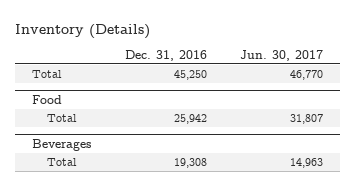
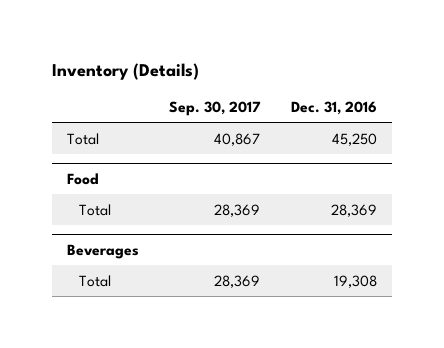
- | Dec. 31, 2016 | Jun. 30, 2017
+ | Sep. 30, 2017 | Dec. 31, 2016
@ Food
- Total | 25,942 | 31,807
+ Total | 28,369 | 28,369

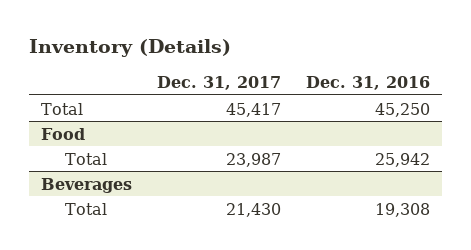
- | Sep. 30, 2017 | Dec. 31, 2016
+ | Dec. 31, 2017 | Dec. 31, 2016
@ Food
- Total | 28,369 | 28,369
+ Total | 23,987 | 25,942

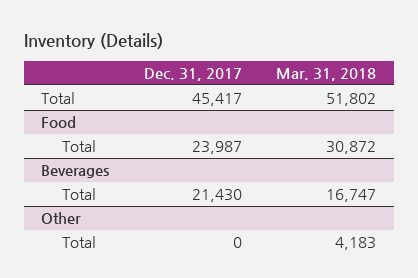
- | Dec. 31, 2017 | Dec. 31, 2016
+ | Dec. 31, 2017 | Mar. 31, 2018
+ Other
+ Total | 0 | 4,183

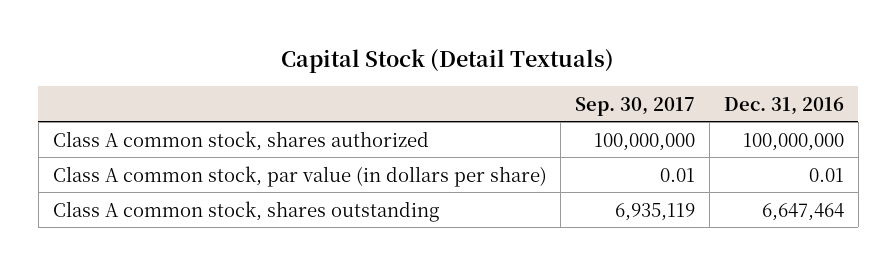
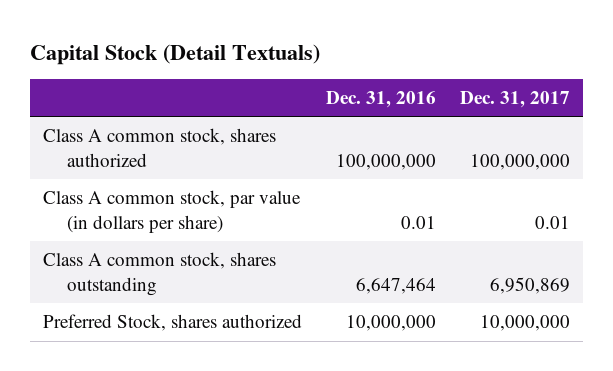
- | Sep. 30, 2017 | Dec. 31, 2016
+ | Dec. 31, 2016 | Dec. 31, 2017
+ Preferred Stock, shares authorized | 10,000,000 | 10,000,000

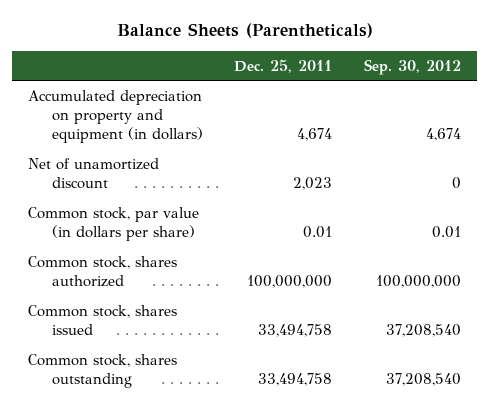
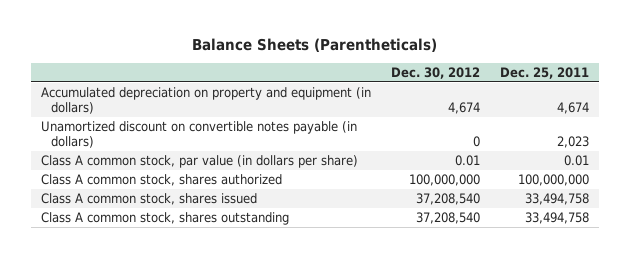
- | Dec. 25, 2011 | Sep. 30, 2012
+ | Dec. 30, 2012 | Dec. 25, 2011
- Net of unamortized discount | 2,023 | 0
- Common stock, par value (in dollars per share) | 0.01 | 0.01
- Common stock, shares authorized | 100,000,000 | 100,000,000
- Common stock, shares issued | 33,494,758 | 37,208,540
- Common stock, shares outstanding | 33,494,758 | 37,208,540
+ Unamortized discount on convertible notes payable (in dollars) | 0 | 2,023
+ Class A common stock, par value (in dollars per share) | 0.01 | 0.01
+ Class A common stock, shares authorized | 100,000,000 | 100,000,000
+ Class A common stock, shares issued | 37,208,540 | 33,494,758
+ Class A common stock, shares outstanding | 37,208,540 | 33,494,758

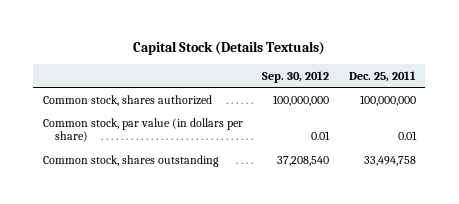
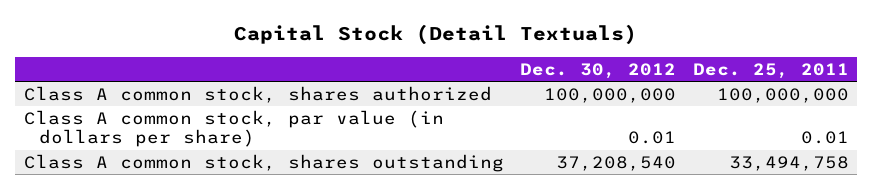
- Capital Stock (Details Textuals)
+ Capital Stock (Detail Textuals)
- | Sep. 30, 2012 | Dec. 25, 2011
+ | Dec. 30, 2012 | Dec. 25, 2011
- Common stock, shares authorized | 100,000,000 | 100,000,000
- Common stock, par value (in dollars per share) | 0.01 | 0.01
- Common stock, shares outstanding | 37,208,540 | 33,494,758
+ Class A common stock, shares authorized | 100,000,000 | 100,000,000
+ Class A common stock, par value (in dollars per share) | 0.01 | 0.01
+ Class A common stock, shares outstanding | 37,208,540 | 33,494,758

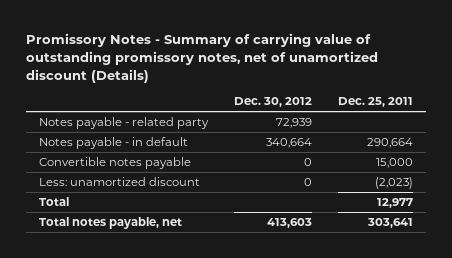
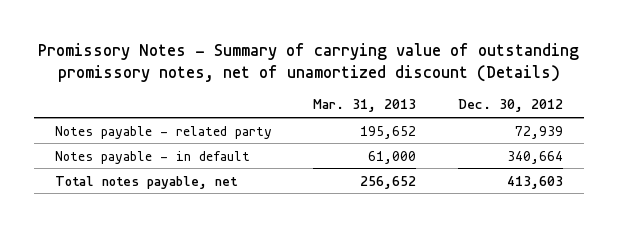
- | Dec. 30, 2012 | Dec. 25, 2011
+ | Mar. 31, 2013 | Dec. 30, 2012
- Convertible notes payable | 0 | 15,000
- Less: unamortized discount | 0 | (2,023)
- Total | | 12,977

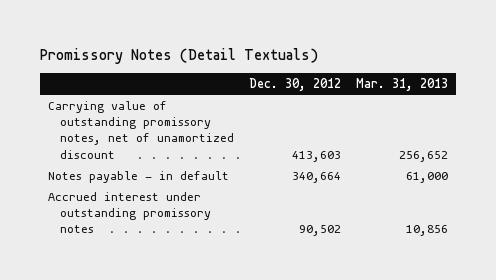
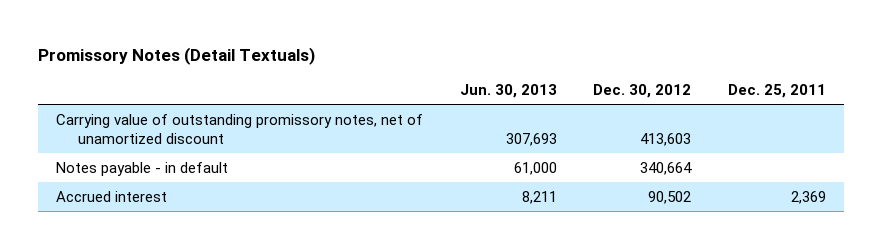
- | Dec. 30, 2012 | Mar. 31, 2013
+ | Jun. 30, 2013 | Dec. 30, 2012 | Dec. 25, 2011
- Accrued interest under outstanding promissory notes | 90,502 | 10,856
+ Accrued interest | 8,211 | 90,502 | 2,369

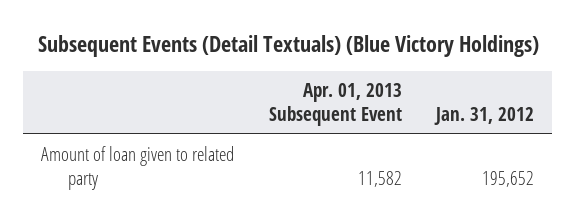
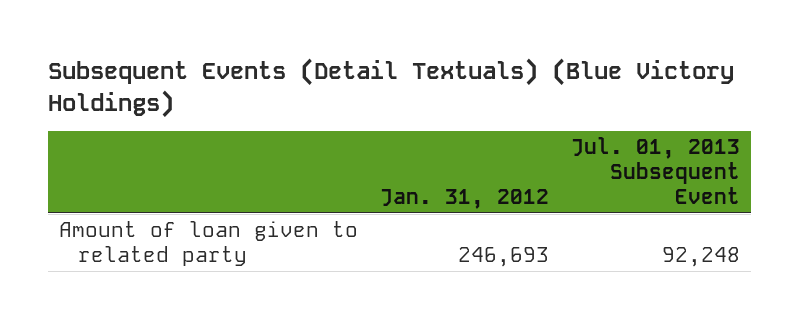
- | Apr. 01, 2013 Subsequent Event | Jan. 31, 2012
+ | Jan. 31, 2012 | Jul. 01, 2013 Subsequent Event
- Amount of loan given to related party | 11,582 | 195,652
+ Amount of loan given to related party | 246,693 | 92,248

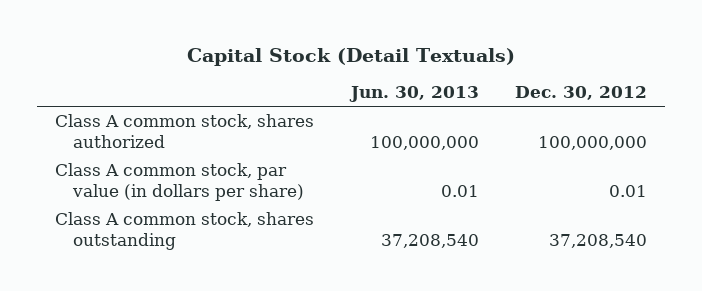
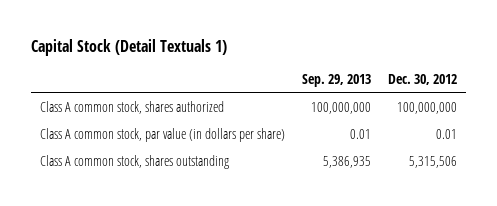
- Capital Stock (Detail Textuals)
+ Capital Stock (Detail Textuals 1)
- | Jun. 30, 2013 | Dec. 30, 2012
+ | Sep. 29, 2013 | Dec. 30, 2012
- Class A common stock, shares outstanding | 37,208,540 | 37,208,540
+ Class A common stock, shares outstanding | 5,386,935 | 5,315,506

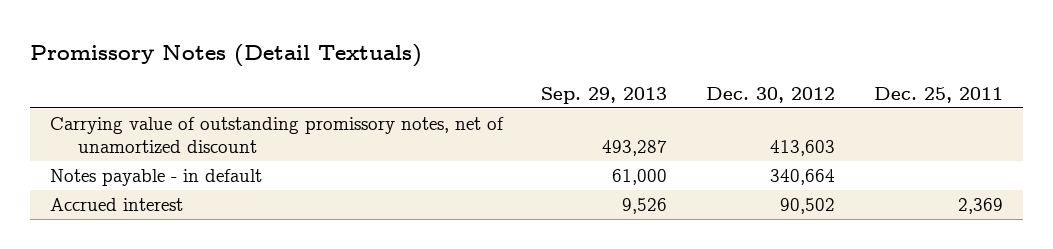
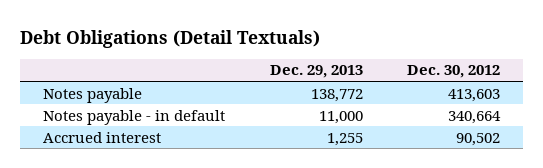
- Promissory Notes (Detail Textuals)
+ Debt Obligations (Detail Textuals)
- | Sep. 29, 2013 | Dec. 30, 2012 | Dec. 25, 2011
+ | Dec. 29, 2013 | Dec. 30, 2012
- Carrying value of outstanding promissory notes, net of unamortized discount | 493,287 | 413,603 |
+ Notes payable | 138,772 | 413,603

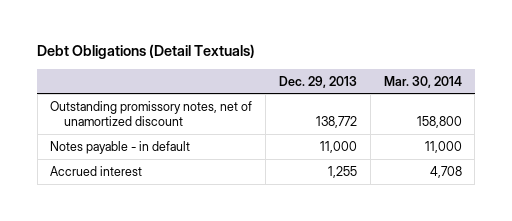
- | Dec. 29, 2013 | Dec. 30, 2012
+ | Dec. 29, 2013 | Mar. 30, 2014
- Notes payable | 138,772 | 413,603
+ Outstanding promissory notes, net of unamortized discount | 138,772 | 158,800

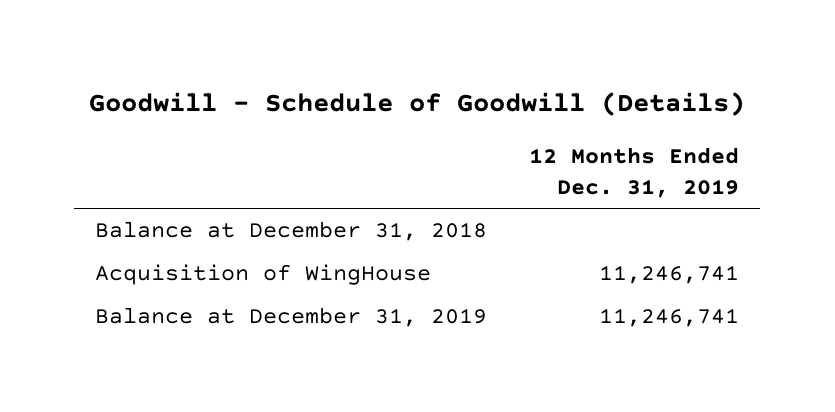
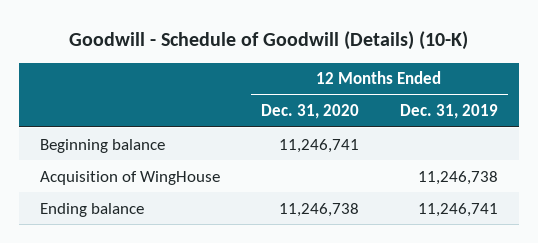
- Goodwill - Schedule of Goodwill (Details)
+ Goodwill - Schedule of Goodwill (Details) (10-K)
- | 12 Months Ended Dec. 31, 2019
+ | 12 Months Ended Dec. 31, 2020 | 12 Months Ended Dec. 31, 2019
- Balance at December 31, 2018
- Acquisition of WingHouse | 11,246,741
- Balance at December 31, 2019 | 11,246,741
+ Beginning balance | 11,246,741 |
+ Acquisition of WingHouse | | 11,246,738
+ Ending balance | 11,246,738 | 11,246,741

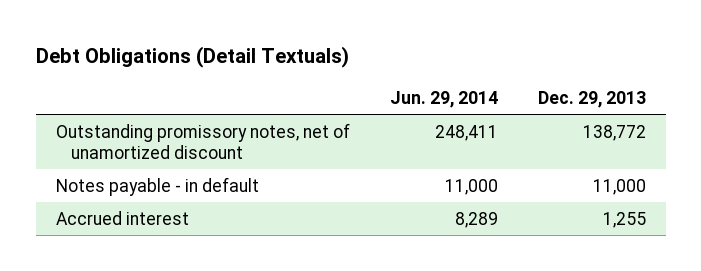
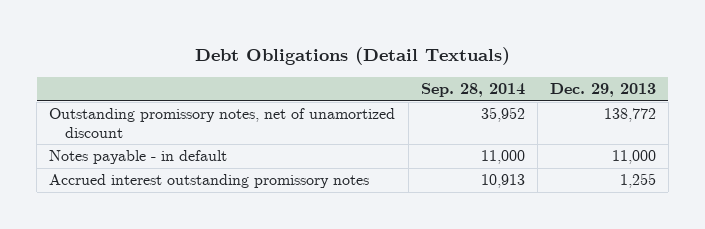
- | Jun. 29, 2014 | Dec. 29, 2013
+ | Sep. 28, 2014 | Dec. 29, 2013
- Accrued interest | 8,289 | 1,255
+ Accrued interest outstanding promissory notes | 10,913 | 1,255

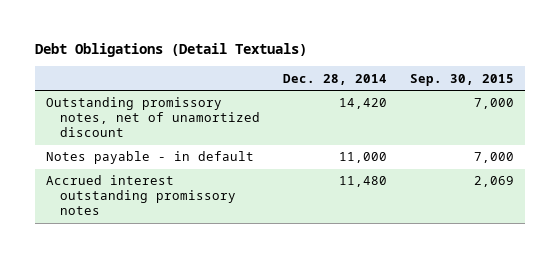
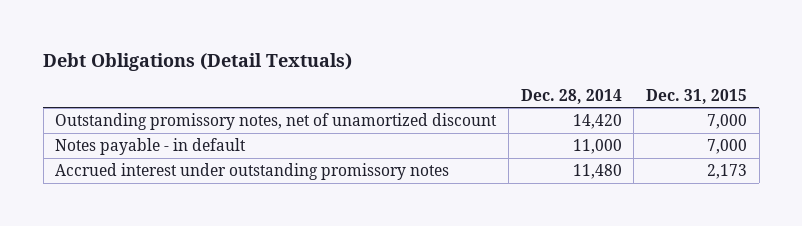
- | Dec. 28, 2014 | Sep. 30, 2015
+ | Dec. 28, 2014 | Dec. 31, 2015
- Accrued interest outstanding promissory notes | 11,480 | 2,069
+ Accrued interest under outstanding promissory notes | 11,480 | 2,173

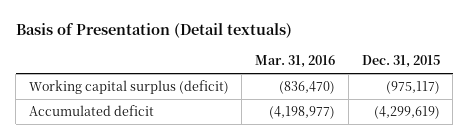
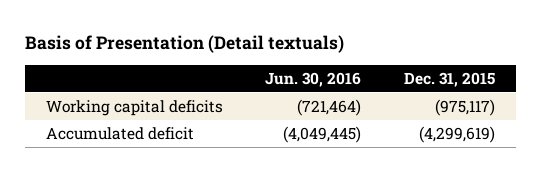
- | Mar. 31, 2016 | Dec. 31, 2015
+ | Jun. 30, 2016 | Dec. 31, 2015
- Working capital surplus (deficit) | (836,470) | (975,117)
+ Working capital deficits | (721,464) | (975,117)

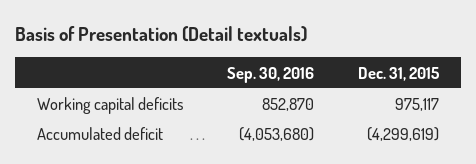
- | Jun. 30, 2016 | Dec. 31, 2015
+ | Sep. 30, 2016 | Dec. 31, 2015
- Working capital deficits | (721,464) | (975,117)
+ Working capital deficits | 852,870 | 975,117

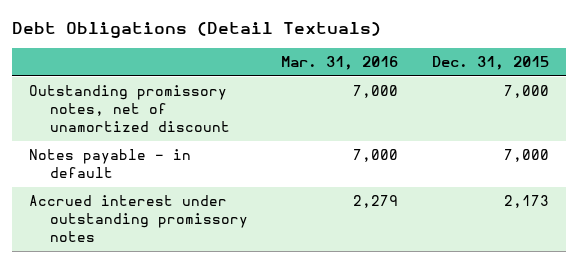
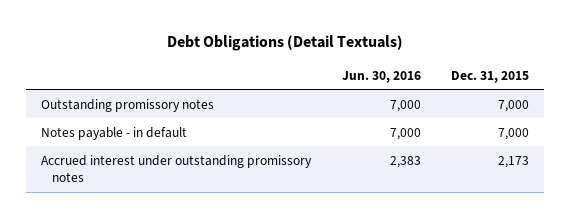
- | Mar. 31, 2016 | Dec. 31, 2015
+ | Jun. 30, 2016 | Dec. 31, 2015
- Outstanding promissory notes, net of unamortized discount | 7,000 | 7,000
+ Outstanding promissory notes | 7,000 | 7,000

